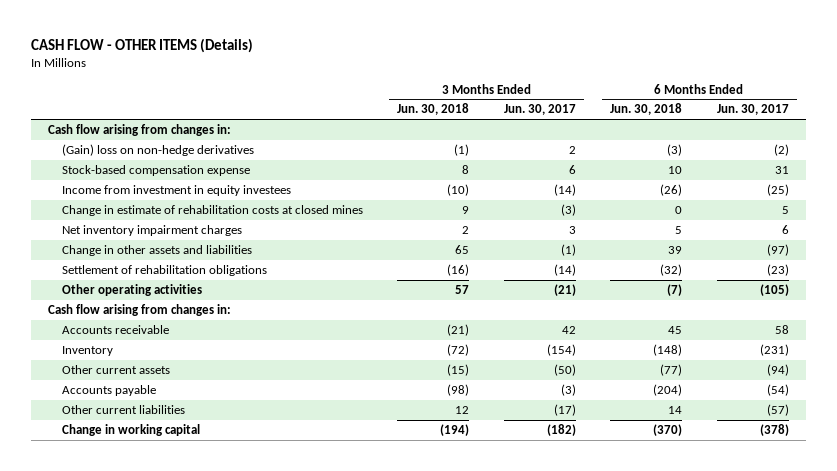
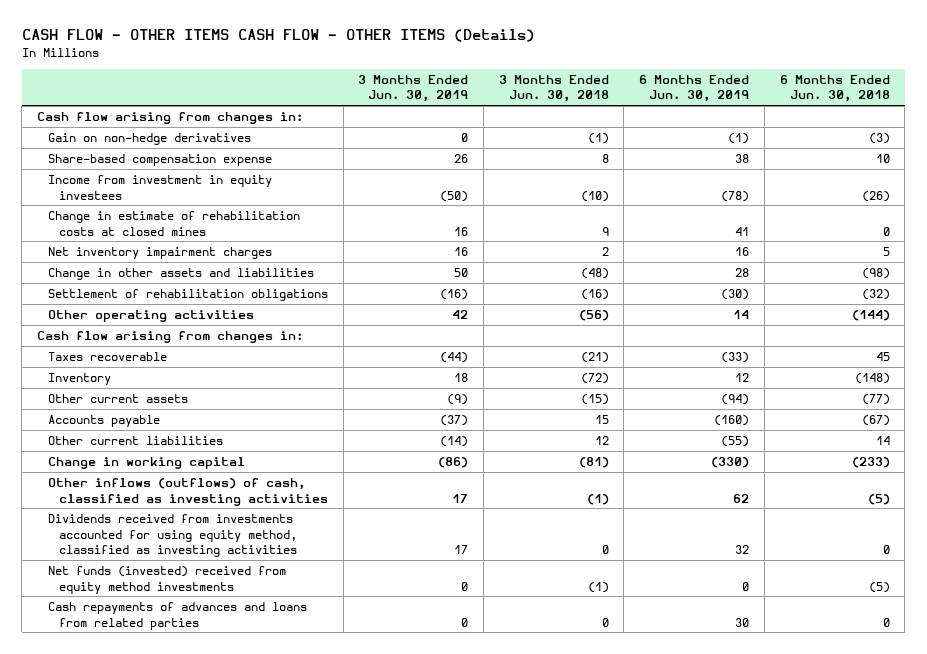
- CASH FLOW - OTHER ITEMS (Details)
+ CASH FLOW - OTHER ITEMS CASH FLOW - OTHER ITEMS (Details)
- | 3 Months Ended Jun. 30, 2018 | 3 Months Ended Jun. 30, 2017 | 6 Months Ended Jun. 30, 2018 | 6 Months Ended Jun. 30, 2017
+ | 3 Months Ended Jun. 30, 2019 | 3 Months Ended Jun. 30, 2018 | 6 Months Ended Jun. 30, 2019 | 6 Months Ended Jun. 30, 2018
- (Gain) loss on non-hedge derivatives | (1) | 2 | (3) | (2)
- Stock-based compensation expense | 8 | 6 | 10 | 31
+ Gain on non-hedge derivatives | 0 | (1) | (1) | (3)
+ Share-based compensation expense | 26 | 8 | 38 | 10
- Change in other assets and liabilities | 65 | (1) | 39 | (97)
+ Change in other assets and liabilities | 50 | (48) | 28 | (98)
- Other operating activities | 57 | (21) | (7) | (105)
+ Other operating activities | 42 | (56) | 14 | (144)
- Accounts receivable | (21) | 42 | 45 | 58
+ Taxes recoverable | (44) | (21) | (33) | 45
- Accounts payable | (98) | (3) | (204) | (54)
+ Accounts payable | (37) | 15 | (160) | (67)
- Change in working capital | (194) | (182) | (370) | (378)
+ Change in working capital | (86) | (81) | (330) | (233)
+ Other inflows (outflows) of cash, classified as investing activities | 17 | (1) | 62 | (5)
+ Dividends received from investments accounted for using equity method, classified as investing activities | 17 | 0 | 32 | 0
+ Net funds (invested) received from equity method investments | 0 | (1) | 0 | (5)
+ Cash repayments of advances and loans from related parties | 0 | 0 | 30 | 0

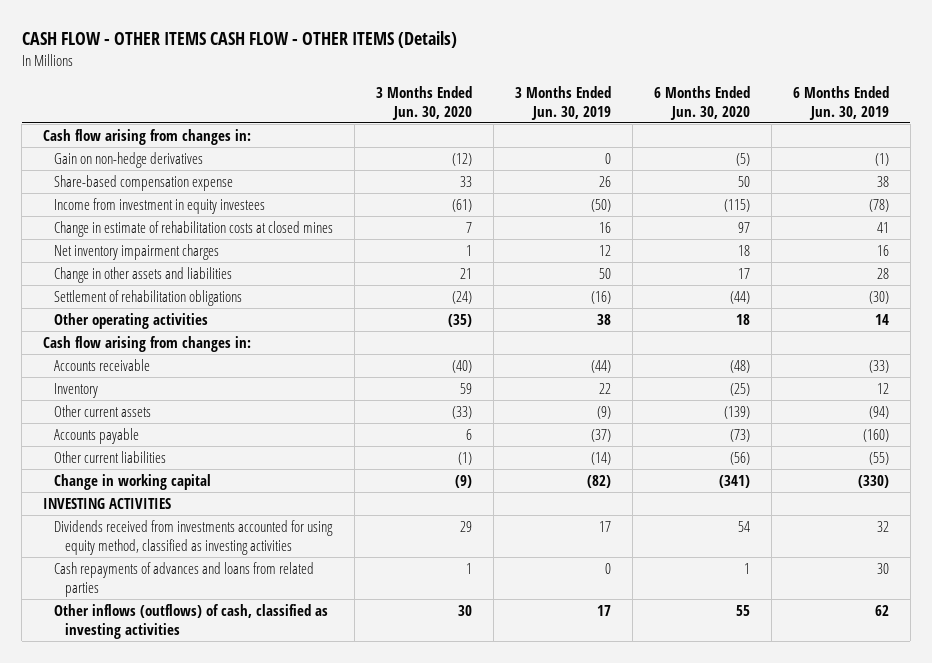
- | 3 Months Ended Jun. 30, 2019 | 3 Months Ended Jun. 30, 2018 | 6 Months Ended Jun. 30, 2019 | 6 Months Ended Jun. 30, 2018
+ | 3 Months Ended Jun. 30, 2020 | 3 Months Ended Jun. 30, 2019 | 6 Months Ended Jun. 30, 2020 | 6 Months Ended Jun. 30, 2019
- Net inventory impairment charges | 16 | 2 | 16 | 5
+ Net inventory impairment charges | 1 | 12 | 18 | 16
- Other operating activities | 42 | (56) | 14 | (144)
+ Other operating activities | (35) | 38 | 18 | 14
- Taxes recoverable | (44) | (21) | (33) | 45
- Inventory | 18 | (72) | 12 | (148)
+ Accounts receivable | (40) | (44) | (48) | (33)
+ Inventory | 59 | 22 | (25) | 12
- Change in working capital | (86) | (81) | (330) | (233)
+ Change in working capital | (9) | (82) | (341) | (330)
+ INVESTING ACTIVITIES
- Net funds (invested) received from equity method investments | 0 | (1) | 0 | (5)
moved down: Other inflows (outflows) of cash, classified as investing activities | 30 | 17 | 55 | 62

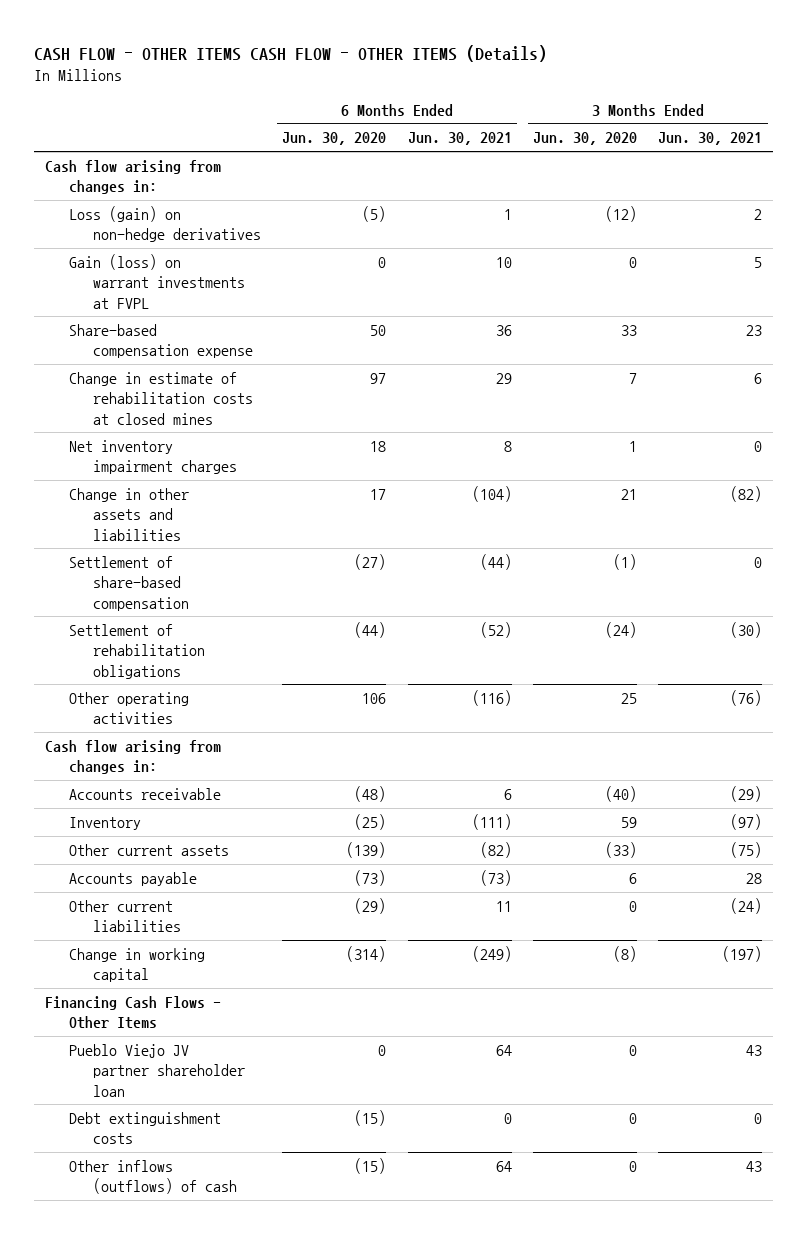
- | 3 Months Ended Jun. 30, 2020 | 3 Months Ended Jun. 30, 2019 | 6 Months Ended Jun. 30, 2020 | 6 Months Ended Jun. 30, 2019
+ | 6 Months Ended Jun. 30, 2020 | 6 Months Ended Jun. 30, 2021 | 3 Months Ended Jun. 30, 2020 | 3 Months Ended Jun. 30, 2021
- Gain on non-hedge derivatives | (12) | 0 | (5) | (1)
+ Loss (gain) on non-hedge derivatives | (5) | 1 | (12) | 2
+ Gain (loss) on warrant investments at FVPL | 0 | 10 | 0 | 5
- Income from investment in equity investees | (61) | (50) | (115) | (78)
+ Settlement of share-based compensation | (27) | (44) | (1) | 0
- Other operating activities | (35) | 38 | 18 | 14
+ Other operating activities | 106 | (116) | 25 | (76)
- Other current liabilities | (1) | (14) | (56) | (55)
- Change in working capital | (9) | (82) | (341) | (330)
- INVESTING ACTIVITIES
- Dividends received from investments accounted for using equity method, classified as investing activities | 29 | 17 | 54 | 32
- Cash repayments of advances and loans from related parties | 1 | 0 | 1 | 30
- Other inflows (outflows) of cash, classified as investing activities | 30 | 17 | 55 | 62
+ Other current liabilities | (29) | 11 | 0 | (24)
+ Change in working capital | (314) | (249) | (8) | (197)
+ Financing Cash Flows - Other Items
+ Pueblo Viejo JV partner shareholder loan | 0 | 64 | 0 | 43
+ Debt extinguishment costs | (15) | 0 | 0 | 0
+ Other inflows (outflows) of cash | (15) | 64 | 0 | 43

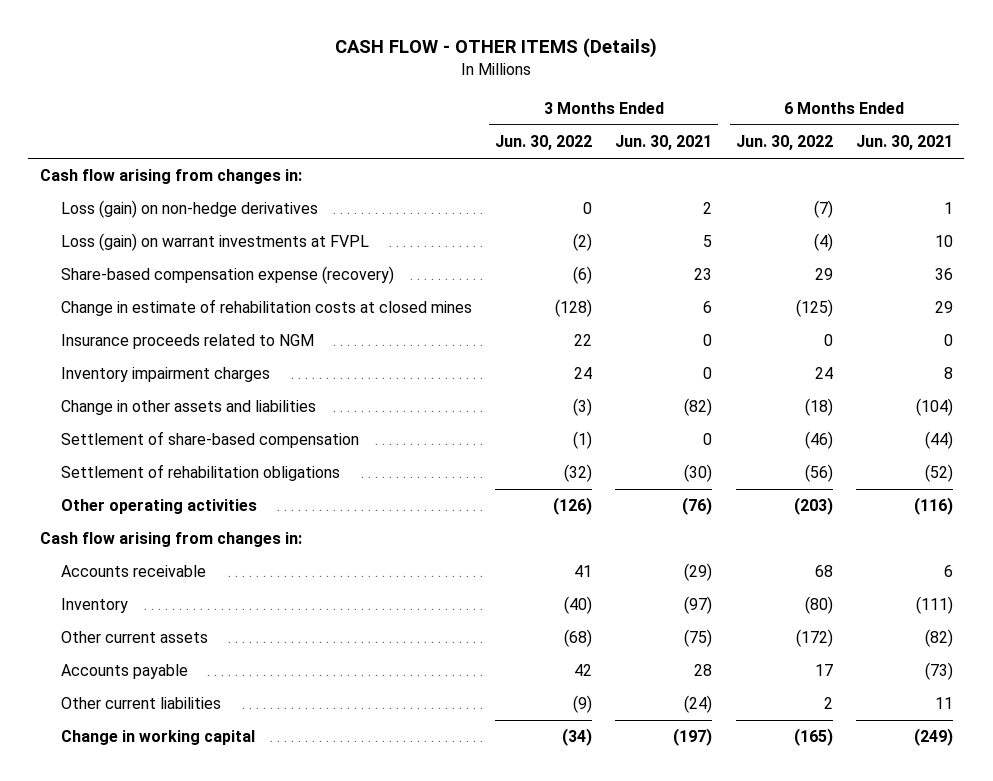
- CASH FLOW - OTHER ITEMS CASH FLOW - OTHER ITEMS (Details)
+ CASH FLOW - OTHER ITEMS (Details)
- | 6 Months Ended Jun. 30, 2020 | 6 Months Ended Jun. 30, 2021 | 3 Months Ended Jun. 30, 2020 | 3 Months Ended Jun. 30, 2021
+ | 3 Months Ended Jun. 30, 2022 | 3 Months Ended Jun. 30, 2021 | 6 Months Ended Jun. 30, 2022 | 6 Months Ended Jun. 30, 2021
- Gain (loss) on warrant investments at FVPL | 0 | 10 | 0 | 5
- Share-based compensation expense | 50 | 36 | 33 | 23
+ Loss (gain) on warrant investments at FVPL | (2) | 5 | (4) | 10
+ Share-based compensation expense (recovery) | (6) | 23 | 29 | 36
- Net inventory impairment charges | 18 | 8 | 1 | 0
+ Insurance proceeds related to NGM | 22 | 0 | 0 | 0
+ Inventory impairment charges | 24 | 0 | 24 | 8
- Financing Cash Flows - Other Items
- Pueblo Viejo JV partner shareholder loan | 0 | 64 | 0 | 43
- Debt extinguishment costs | (15) | 0 | 0 | 0
- Other inflows (outflows) of cash | (15) | 64 | 0 | 43

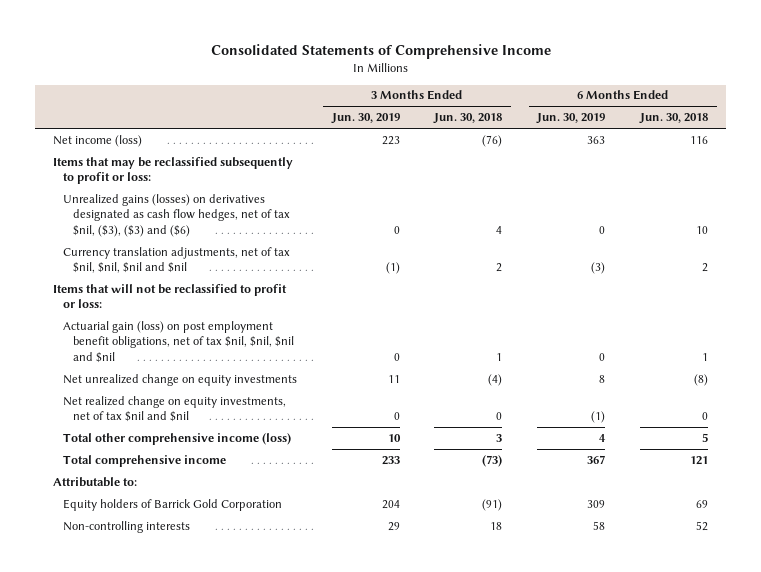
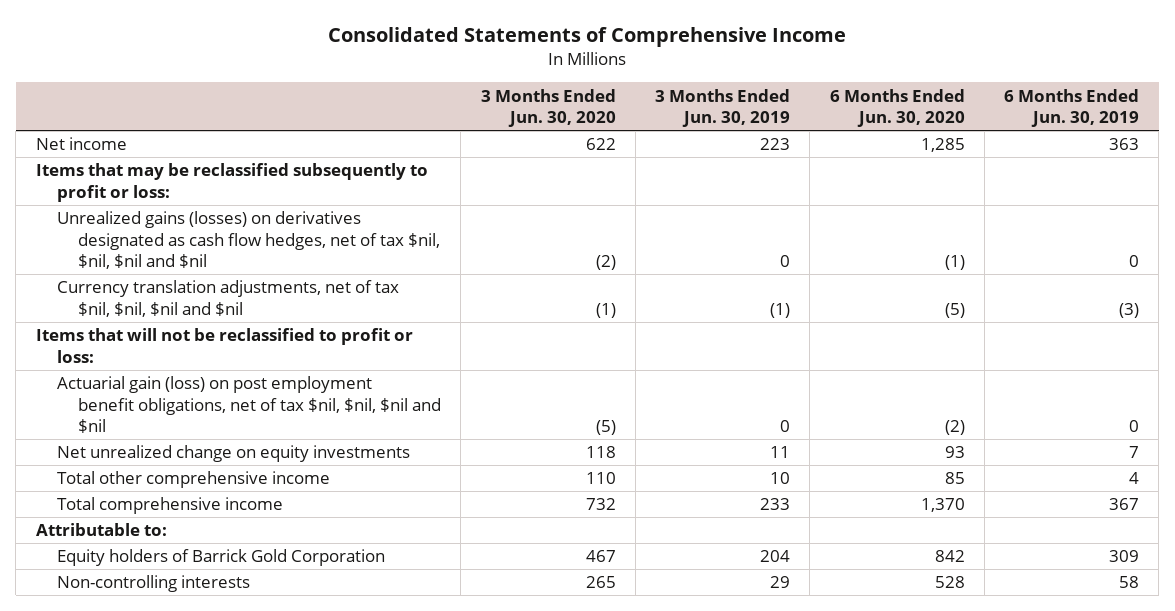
- | 3 Months Ended Jun. 30, 2019 | 3 Months Ended Jun. 30, 2018 | 6 Months Ended Jun. 30, 2019 | 6 Months Ended Jun. 30, 2018
+ | 3 Months Ended Jun. 30, 2020 | 3 Months Ended Jun. 30, 2019 | 6 Months Ended Jun. 30, 2020 | 6 Months Ended Jun. 30, 2019
- Net income (loss) | 223 | (76) | 363 | 116
+ Net income | 622 | 223 | 1,285 | 363
- Unrealized gains (losses) on derivatives designated as cash flow hedges, net of tax $nil, ($3), ($3) and ($6) | 0 | 4 | 0 | 10
+ Unrealized gains (losses) on derivatives designated as cash flow hedges, net of tax $nil, $nil, $nil and $nil | (2) | 0 | (1) | 0
- Net unrealized change on equity investments | 11 | (4) | 8 | (8)
- Net realized change on equity investments, net of tax $nil and $nil | 0 | 0 | (1) | 0
- Total other comprehensive income (loss) | 10 | 3 | 4 | 5
+ Net unrealized change on equity investments | 118 | 11 | 93 | 7
+ Total other comprehensive income | 110 | 10 | 85 | 4

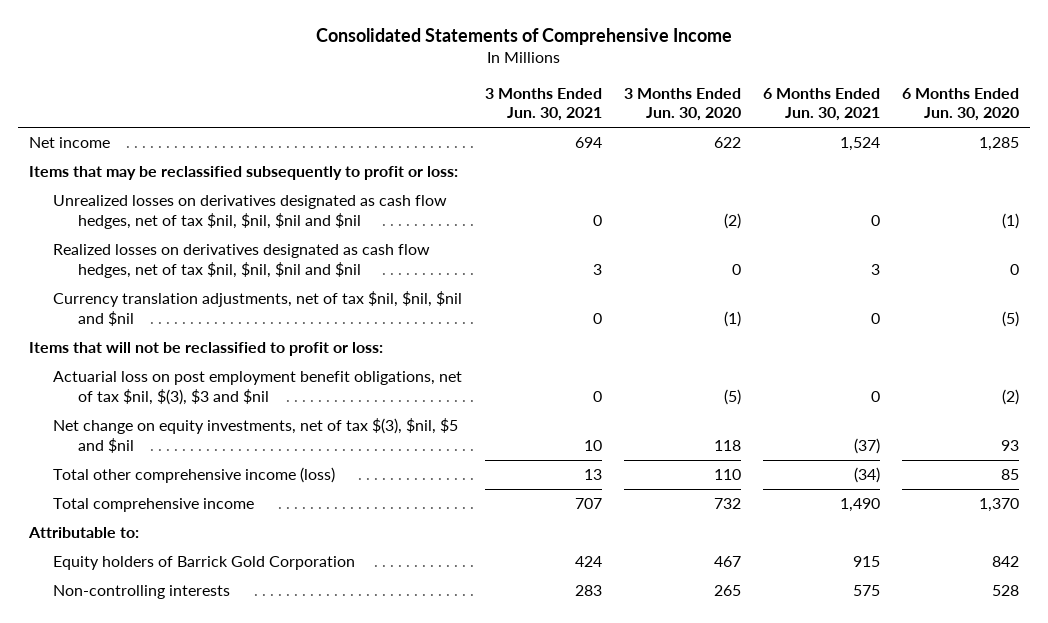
- | 3 Months Ended Jun. 30, 2020 | 3 Months Ended Jun. 30, 2019 | 6 Months Ended Jun. 30, 2020 | 6 Months Ended Jun. 30, 2019
+ | 3 Months Ended Jun. 30, 2021 | 3 Months Ended Jun. 30, 2020 | 6 Months Ended Jun. 30, 2021 | 6 Months Ended Jun. 30, 2020
- Unrealized gains (losses) on derivatives designated as cash flow hedges, net of tax $nil, $nil, $nil and $nil | (2) | 0 | (1) | 0
+ Unrealized losses on derivatives designated as cash flow hedges, net of tax $nil, $nil, $nil and $nil | 0 | (2) | 0 | (1)
+ Realized losses on derivatives designated as cash flow hedges, net of tax $nil, $nil, $nil and $nil | 3 | 0 | 3 | 0
- Actuarial gain (loss) on post employment benefit obligations, net of tax $nil, $nil, $nil and $nil | (5) | 0 | (2) | 0
- Net unrealized change on equity investments | 118 | 11 | 93 | 7
- Total other comprehensive income | 110 | 10 | 85 | 4
+ Actuarial loss on post employment benefit obligations, net of tax $nil, $(3), $3 and $nil | 0 | (5) | 0 | (2)
+ Net change on equity investments, net of tax $(3), $nil, $5 and $nil | 10 | 118 | (37) | 93
+ Total other comprehensive income (loss) | 13 | 110 | (34) | 85

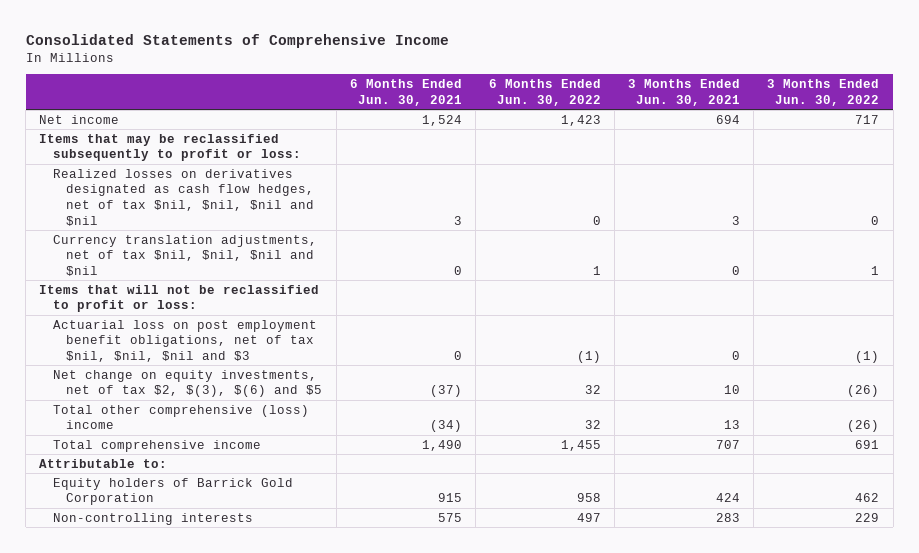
- | 3 Months Ended Jun. 30, 2021 | 3 Months Ended Jun. 30, 2020 | 6 Months Ended Jun. 30, 2021 | 6 Months Ended Jun. 30, 2020
+ | 6 Months Ended Jun. 30, 2021 | 6 Months Ended Jun. 30, 2022 | 3 Months Ended Jun. 30, 2021 | 3 Months Ended Jun. 30, 2022
- Unrealized losses on derivatives designated as cash flow hedges, net of tax $nil, $nil, $nil and $nil | 0 | (2) | 0 | (1)
- Actuarial loss on post employment benefit obligations, net of tax $nil, $(3), $3 and $nil | 0 | (5) | 0 | (2)
- Net change on equity investments, net of tax $(3), $nil, $5 and $nil | 10 | 118 | (37) | 93
- Total other comprehensive income (loss) | 13 | 110 | (34) | 85
+ Actuarial loss on post employment benefit obligations, net of tax $nil, $nil, $nil and $3 | 0 | (1) | 0 | (1)
+ Net change on equity investments, net of tax $2, $(3), $(6) and $5 | (37) | 32 | 10 | (26)
+ Total other comprehensive (loss) income | (34) | 32 | 13 | (26)

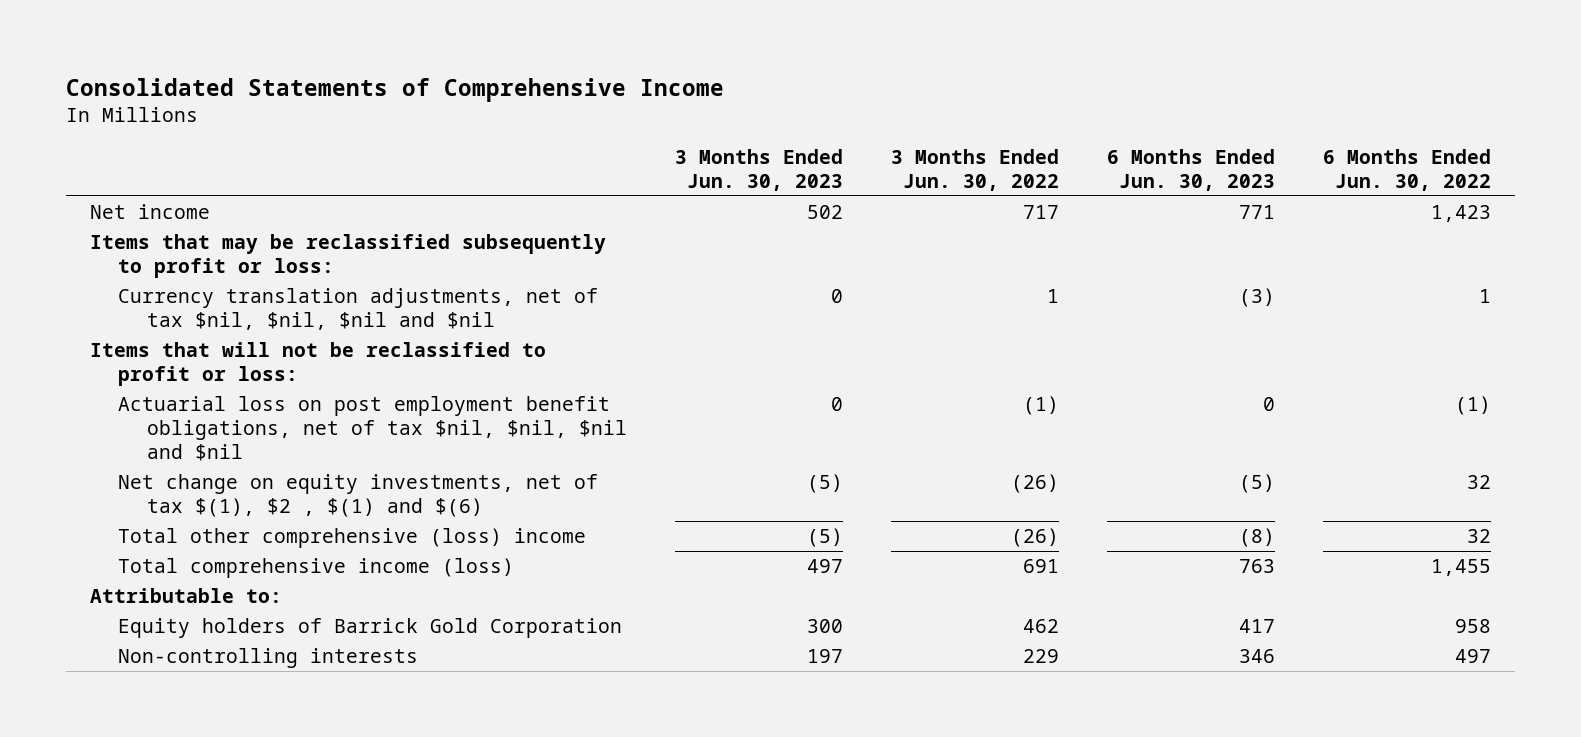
- | 6 Months Ended Jun. 30, 2021 | 6 Months Ended Jun. 30, 2022 | 3 Months Ended Jun. 30, 2021 | 3 Months Ended Jun. 30, 2022
+ | 3 Months Ended Jun. 30, 2023 | 3 Months Ended Jun. 30, 2022 | 6 Months Ended Jun. 30, 2023 | 6 Months Ended Jun. 30, 2022
- Realized losses on derivatives designated as cash flow hedges, net of tax $nil, $nil, $nil and $nil | 3 | 0 | 3 | 0
- Actuarial loss on post employment benefit obligations, net of tax $nil, $nil, $nil and $3 | 0 | (1) | 0 | (1)
- Net change on equity investments, net of tax $2, $(3), $(6) and $5 | (37) | 32 | 10 | (26)
+ Actuarial loss on post employment benefit obligations, net of tax $nil, $nil, $nil and $nil | 0 | (1) | 0 | (1)
+ Net change on equity investments, net of tax $(1), $2 , $(1) and $(6) | (5) | (26) | (5) | 32
- Total comprehensive income | 1,490 | 1,455 | 707 | 691
+ Total comprehensive income (loss) | 497 | 691 | 763 | 1,455

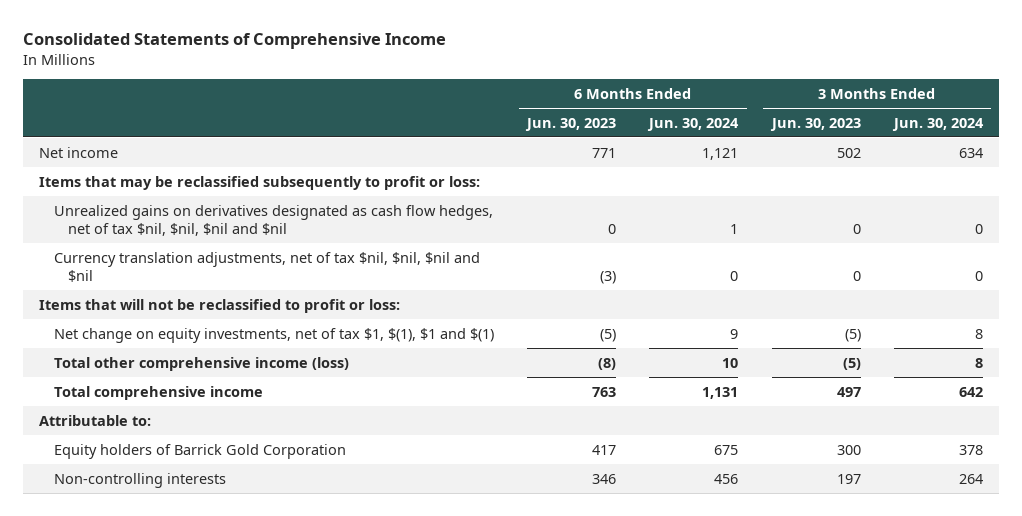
- | 3 Months Ended Jun. 30, 2023 | 3 Months Ended Jun. 30, 2022 | 6 Months Ended Jun. 30, 2023 | 6 Months Ended Jun. 30, 2022
+ | 6 Months Ended Jun. 30, 2023 | 6 Months Ended Jun. 30, 2024 | 3 Months Ended Jun. 30, 2023 | 3 Months Ended Jun. 30, 2024
+ Unrealized gains on derivatives designated as cash flow hedges, net of tax $nil, $nil, $nil and $nil | 0 | 1 | 0 | 0
- Actuarial loss on post employment benefit obligations, net of tax $nil, $nil, $nil and $nil | 0 | (1) | 0 | (1)
- Net change on equity investments, net of tax $(1), $2 , $(1) and $(6) | (5) | (26) | (5) | 32
- Total other comprehensive (loss) income | (5) | (26) | (8) | 32
- Total comprehensive income (loss) | 497 | 691 | 763 | 1,455
+ Net change on equity investments, net of tax $1, $(1), $1 and $(1) | (5) | 9 | (5) | 8
+ Total other comprehensive income (loss) | (8) | 10 | (5) | 8
+ Total comprehensive income | 763 | 1,131 | 497 | 642

